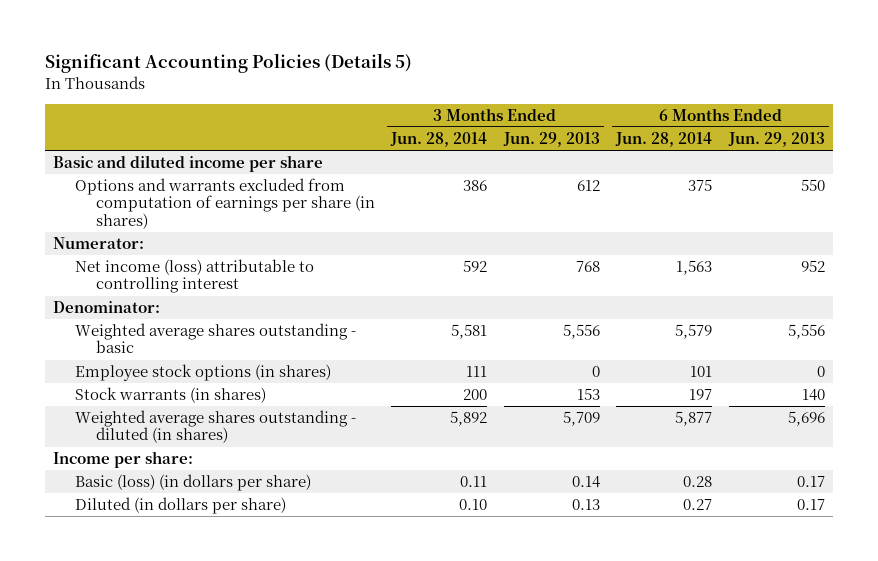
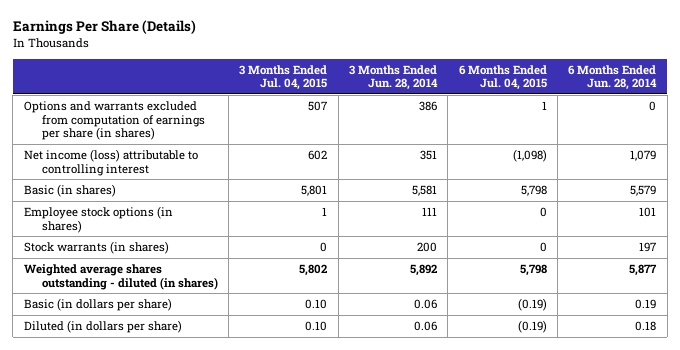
- Significant Accounting Policies (Details 5)
+ Earnings Per Share (Details)
- | 3 Months Ended Jun. 28, 2014 | 3 Months Ended Jun. 29, 2013 | 6 Months Ended Jun. 28, 2014 | 6 Months Ended Jun. 29, 2013
+ | 3 Months Ended Jul. 04, 2015 | 3 Months Ended Jun. 28, 2014 | 6 Months Ended Jul. 04, 2015 | 6 Months Ended Jun. 28, 2014
- Basic and diluted income per share
- Options and warrants excluded from computation of earnings per share (in shares) | 386 | 612 | 375 | 550
- Numerator:
- Net income (loss) attributable to controlling interest | 592 | 768 | 1,563 | 952
- Denominator:
- Weighted average shares outstanding - basic | 5,581 | 5,556 | 5,579 | 5,556
+ Options and warrants excluded from computation of earnings per share (in shares) | 507 | 386 | 1 | 0
+ Net income (loss) attributable to controlling interest | 602 | 351 | (1,098) | 1,079
+ Basic (in shares) | 5,801 | 5,581 | 5,798 | 5,579
- Income per share:
- Basic (loss) (in dollars per share) | 0.11 | 0.14 | 0.28 | 0.17
- Diluted (in dollars per share) | 0.10 | 0.13 | 0.27 | 0.17
+ Basic (in dollars per share) | 0.10 | 0.06 | (0.19) | 0.19
+ Diluted (in dollars per share) | 0.10 | 0.06 | (0.19) | 0.18

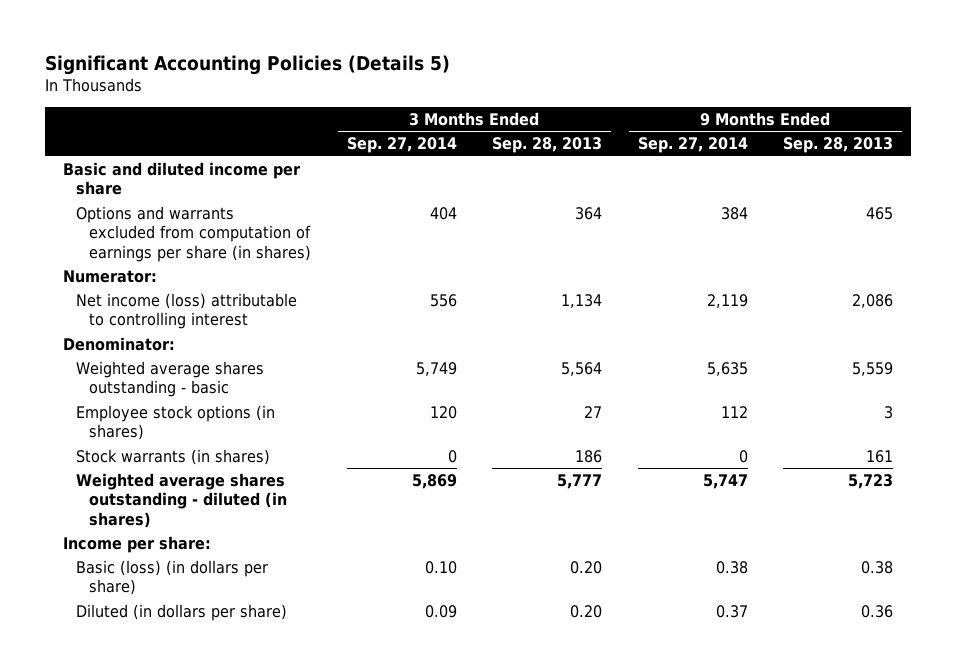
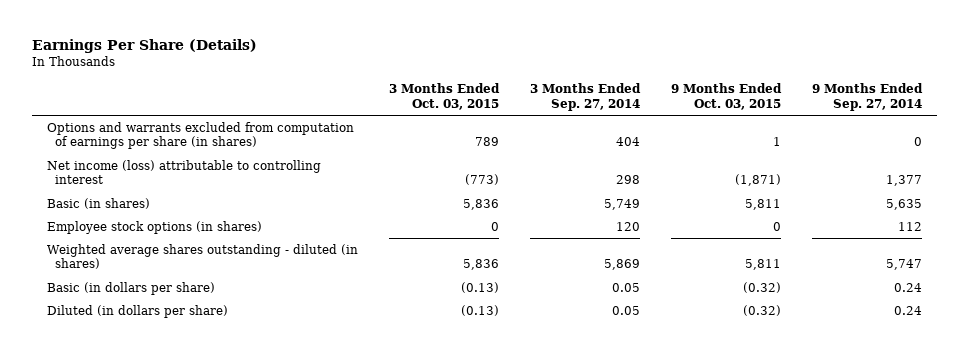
- Significant Accounting Policies (Details 5)
+ Earnings Per Share (Details)
- | 3 Months Ended Sep. 27, 2014 | 3 Months Ended Sep. 28, 2013 | 9 Months Ended Sep. 27, 2014 | 9 Months Ended Sep. 28, 2013
+ | 3 Months Ended Oct. 03, 2015 | 3 Months Ended Sep. 27, 2014 | 9 Months Ended Oct. 03, 2015 | 9 Months Ended Sep. 27, 2014
- Basic and diluted income per share
- Options and warrants excluded from computation of earnings per share (in shares) | 404 | 364 | 384 | 465
- Numerator:
- Net income (loss) attributable to controlling interest | 556 | 1,134 | 2,119 | 2,086
- Denominator:
- Weighted average shares outstanding - basic | 5,749 | 5,564 | 5,635 | 5,559
+ Options and warrants excluded from computation of earnings per share (in shares) | 789 | 404 | 1 | 0
+ Net income (loss) attributable to controlling interest | (773) | 298 | (1,871) | 1,377
+ Basic (in shares) | 5,836 | 5,749 | 5,811 | 5,635
- Stock warrants (in shares) | 0 | 186 | 0 | 161
- Income per share:
- Basic (loss) (in dollars per share) | 0.10 | 0.20 | 0.38 | 0.38
- Diluted (in dollars per share) | 0.09 | 0.20 | 0.37 | 0.36
+ Basic (in dollars per share) | (0.13) | 0.05 | (0.32) | 0.24
+ Diluted (in dollars per share) | (0.13) | 0.05 | (0.32) | 0.24

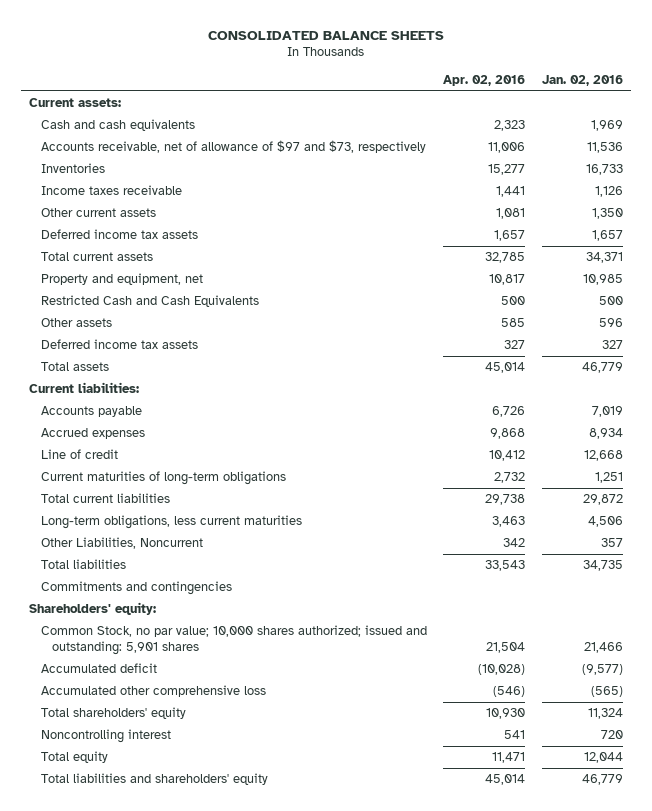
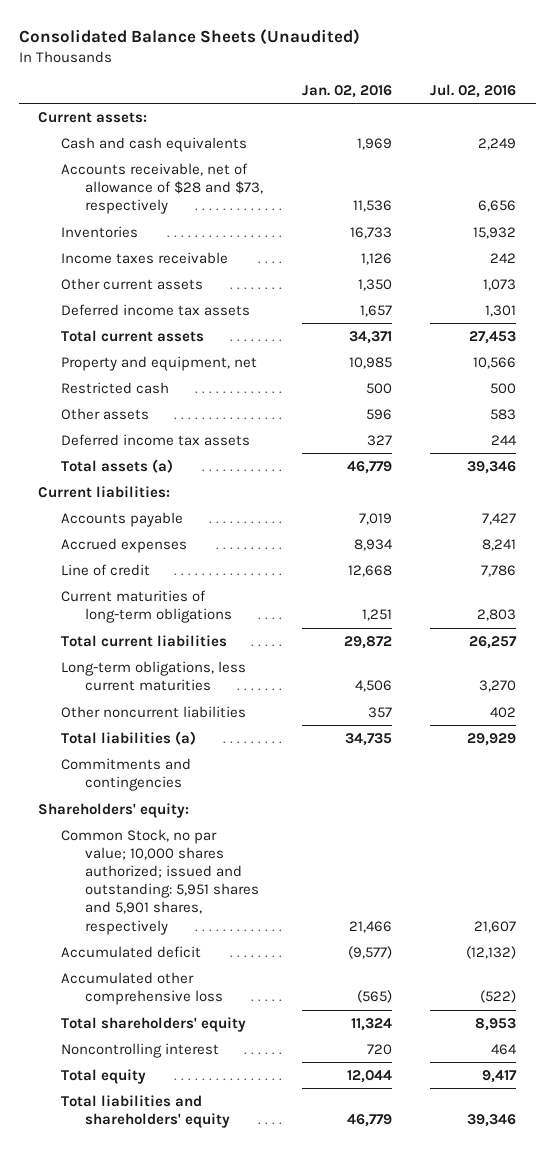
- CONSOLIDATED BALANCE SHEETS
+ Consolidated Balance Sheets (Unaudited)
- | Apr. 02, 2016 | Jan. 02, 2016
+ | Jan. 02, 2016 | Jul. 02, 2016
- Accounts receivable, net of allowance of $97 and $73, respectively | 11,006 | 11,536
+ Accounts receivable, net of allowance of $28 and $73, respectively | 11,536 | 6,656
- Restricted Cash and Cash Equivalents | 500 | 500
+ Restricted cash | 500 | 500
- Total assets | 45,014 | 46,779
+ Total assets (a) | 46,779 | 39,346
- Other Liabilities, Noncurrent | 342 | 357
- Total liabilities | 33,543 | 34,735
+ Other noncurrent liabilities | 357 | 402
+ Total liabilities (a) | 34,735 | 29,929
- Common Stock, no par value; 10,000 shares authorized; issued and outstanding: 5,901 shares | 21,504 | 21,466
+ Common Stock, no par value; 10,000 shares authorized; issued and outstanding: 5,951 shares and 5,901 shares, respectively | 21,466 | 21,607

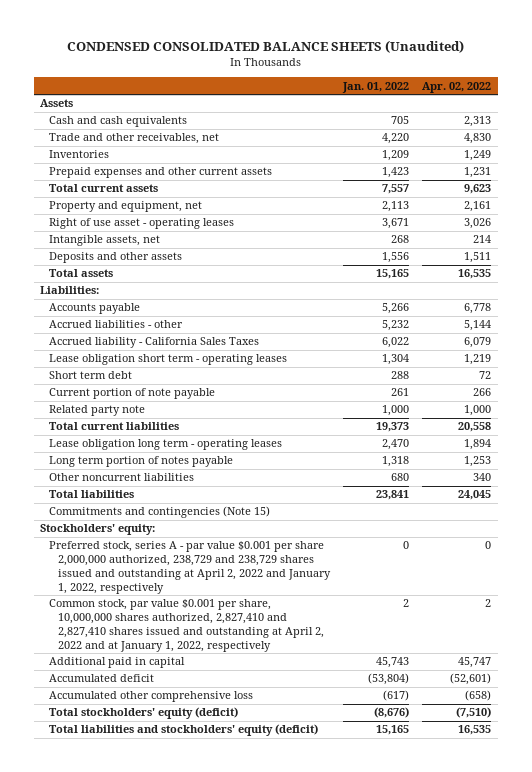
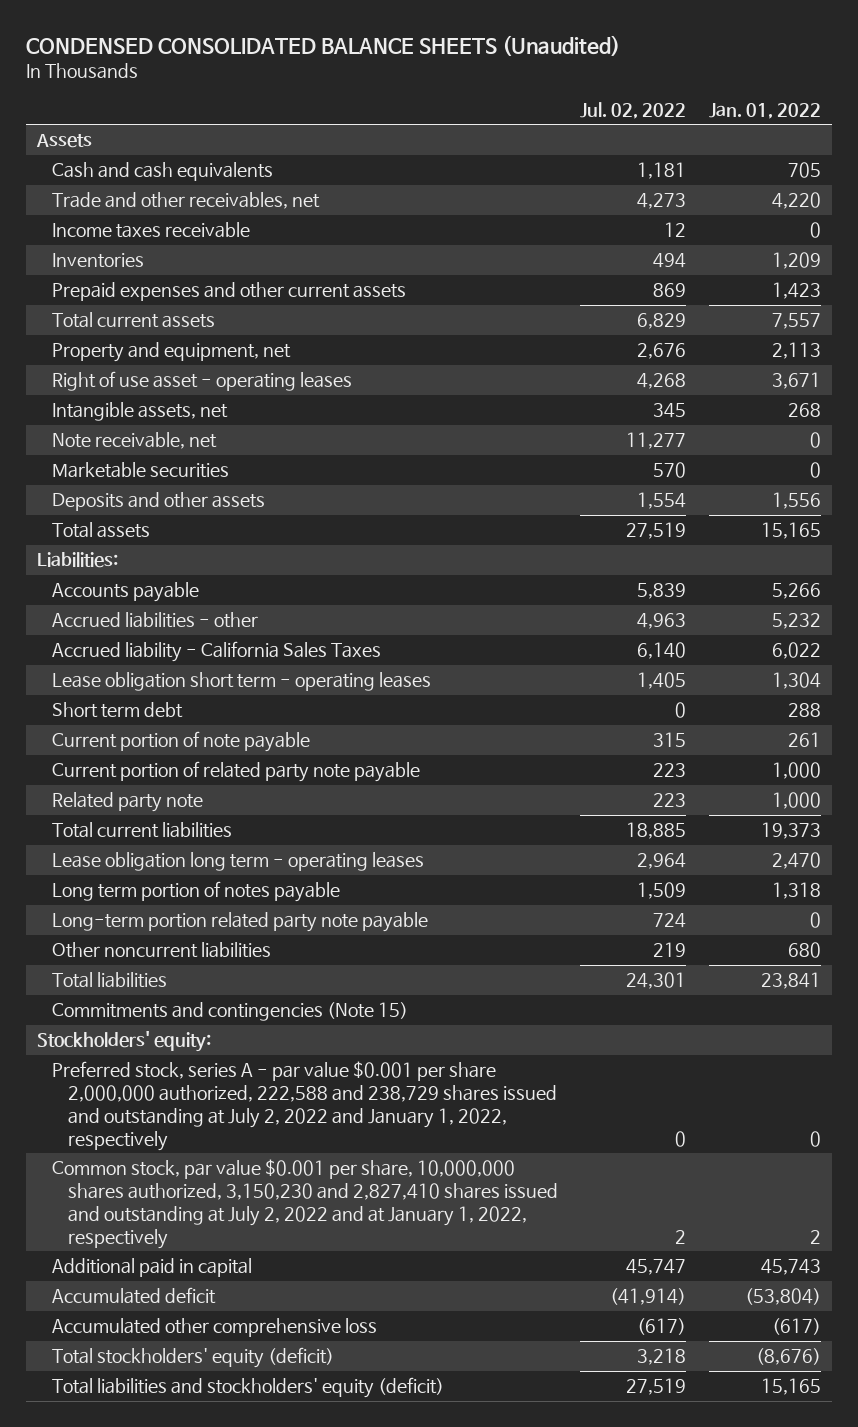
- | Jan. 01, 2022 | Apr. 02, 2022
+ | Jul. 02, 2022 | Jan. 01, 2022
+ Income taxes receivable | 12 | 0
+ Note receivable, net | 11,277 | 0
+ Marketable securities | 570 | 0
+ Current portion of related party note payable | 223 | 1,000
+ Long-term portion related party note payable | 724 | 0
- Preferred stock, series A - par value $0.001 per share 2,000,000 authorized, 238,729 and 238,729 shares issued and outstanding at April 2, 2022 and January 1, 2022, respectively | 0 | 0
- Common stock, par value $0.001 per share, 10,000,000 shares authorized, 2,827,410 and 2,827,410 shares issued and outstanding at April 2, 2022 and at January 1, 2022, respectively | 2 | 2
+ Preferred stock, series A - par value $0.001 per share 2,000,000 authorized, 222,588 and 238,729 shares issued and outstanding at July 2, 2022 and January 1, 2022, respectively | 0 | 0
+ Common stock, par value $0.001 per share, 10,000,000 shares authorized, 3,150,230 and 2,827,410 shares issued and outstanding at July 2, 2022 and at January 1, 2022, respectively | 2 | 2

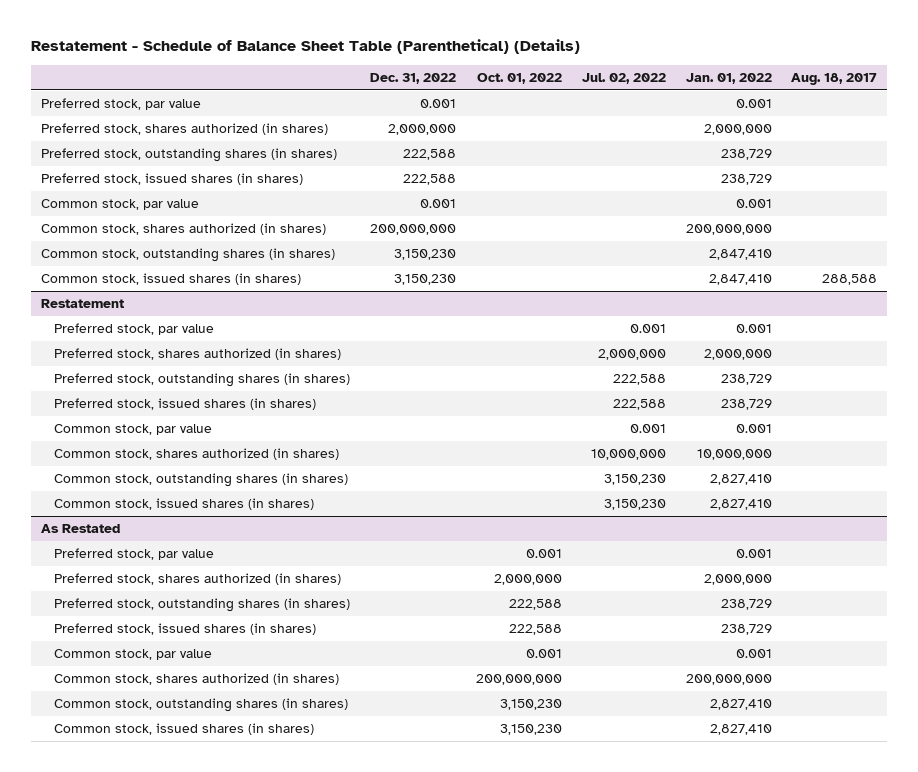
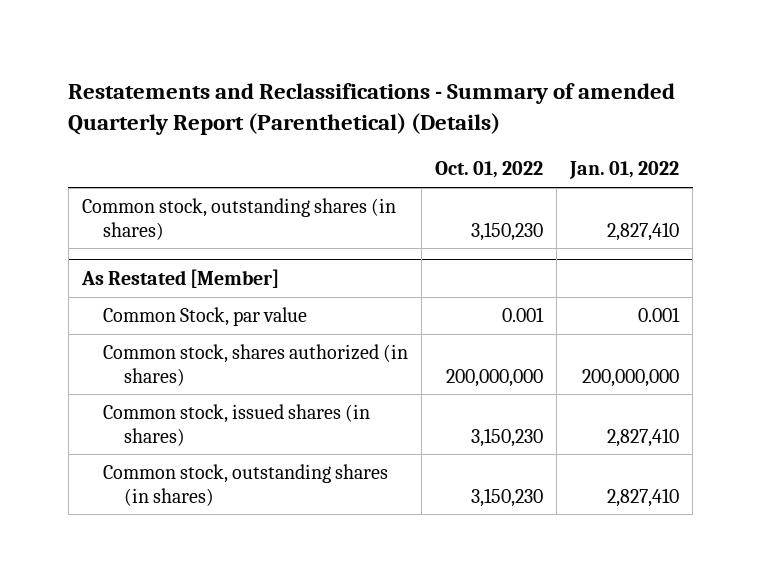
- Restatement - Schedule of Balance Sheet Table (Parenthetical) (Details)
+ Restatements and Reclassifications - Summary of amended Quarterly Report (Parenthetical) (Details)
- | Dec. 31, 2022 | Oct. 01, 2022 | Jul. 02, 2022 | Jan. 01, 2022 | Aug. 18, 2017
+ | Oct. 01, 2022 | Jan. 01, 2022
- Preferred stock, par value | 0.001 | | | 0.001 |
- Preferred stock, shares authorized (in shares) | 2,000,000 | | | 2,000,000 |
- Preferred stock, outstanding shares (in shares) | 222,588 | | | 238,729 |
- Preferred stock, issued shares (in shares) | 222,588 | | | 238,729 |
- Common stock, par value | 0.001 | | | 0.001 |
- Common stock, shares authorized (in shares) | 200,000,000 | | | 200,000,000 |
- Common stock, outstanding shares (in shares) | 3,150,230 | | | 2,847,410 |
- Common stock, issued shares (in shares) | 3,150,230 | | | 2,847,410 | 288,588
- Restatement
- Preferred stock, par value | | | 0.001 | 0.001 |
- Preferred stock, shares authorized (in shares) | | | 2,000,000 | 2,000,000 |
- Preferred stock, outstanding shares (in shares) | | | 222,588 | 238,729 |
- Preferred stock, issued shares (in shares) | | | 222,588 | 238,729 |
- Common stock, par value | | | 0.001 | 0.001 |
- Common stock, shares authorized (in shares) | | | 10,000,000 | 10,000,000 |
- Common stock, outstanding shares (in shares) | | | 3,150,230 | 2,827,410 |
- Common stock, issued shares (in shares) | | | 3,150,230 | 2,827,410 |
- As Restated
- Preferred stock, par value | | 0.001 | | 0.001 |
- Preferred stock, shares authorized (in shares) | | 2,000,000 | | 2,000,000 |
- Preferred stock, outstanding shares (in shares) | | 222,588 | | 238,729 |
- Preferred stock, issued shares (in shares) | | 222,588 | | 238,729 |
- Common stock, par value | | 0.001 | | 0.001 |
- Common stock, shares authorized (in shares) | | 200,000,000 | | 200,000,000 |
+ As Restated [Member]
+ Common Stock, par value | 0.001 | 0.001
+ Common stock, shares authorized (in shares) | 200,000,000 | 200,000,000
+ Common stock, outstanding shares (in shares) | 3,150,230 | 2,827,410

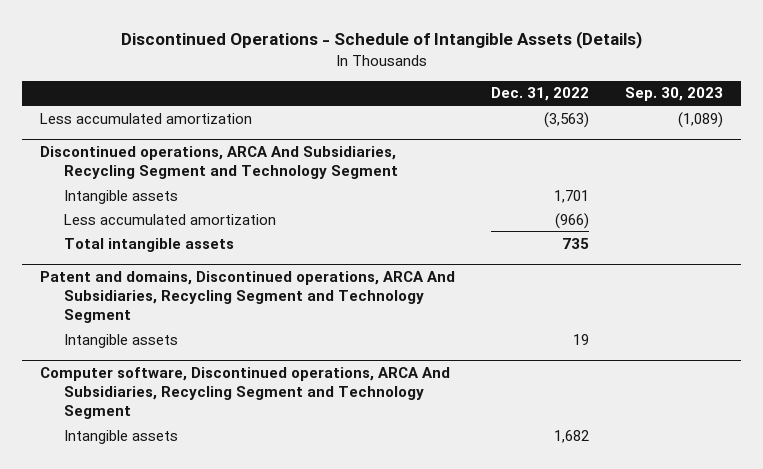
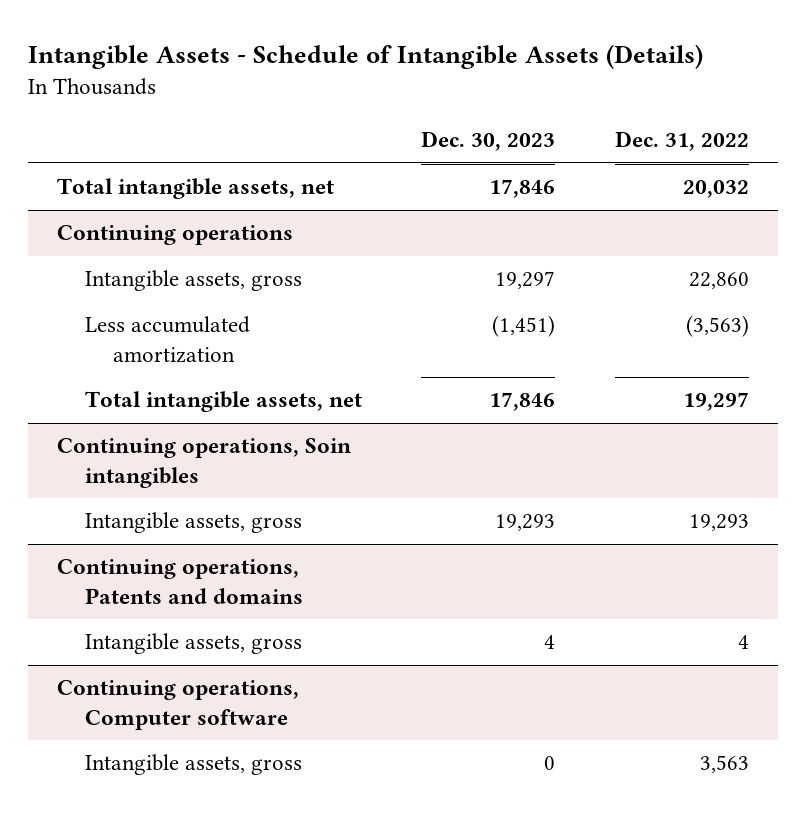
- Discontinued Operations - Schedule of Intangible Assets (Details)
+ Intangible Assets - Schedule of Intangible Assets (Details)
- | Dec. 31, 2022 | Sep. 30, 2023
+ | Dec. 30, 2023 | Dec. 31, 2022
+ Total intangible assets, net | 17,846 | 20,032
+ Continuing operations
+ Intangible assets, gross | 19,297 | 22,860
- Discontinued operations, ARCA And Subsidiaries, Recycling Segment and Technology Segment
- Intangible assets | 1,701 |
- Less accumulated amortization | (966) |
- Total intangible assets | 735 |
- Patent and domains, Discontinued operations, ARCA And Subsidiaries, Recycling Segment and Technology Segment
- Intangible assets | 19 |
- Computer software, Discontinued operations, ARCA And Subsidiaries, Recycling Segment and Technology Segment
- Intangible assets | 1,682 |
+ Total intangible assets, net | 17,846 | 19,297
+ Continuing operations, Soin intangibles
+ Intangible assets, gross | 19,293 | 19,293
+ Continuing operations, Patents and domains
+ Intangible assets, gross | 4 | 4
+ Continuing operations, Computer software
+ Intangible assets, gross | 0 | 3,563

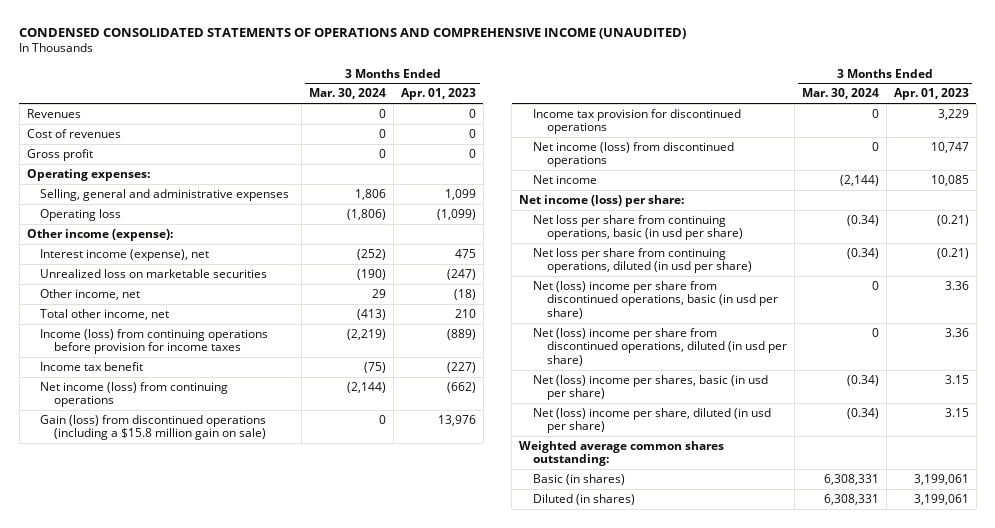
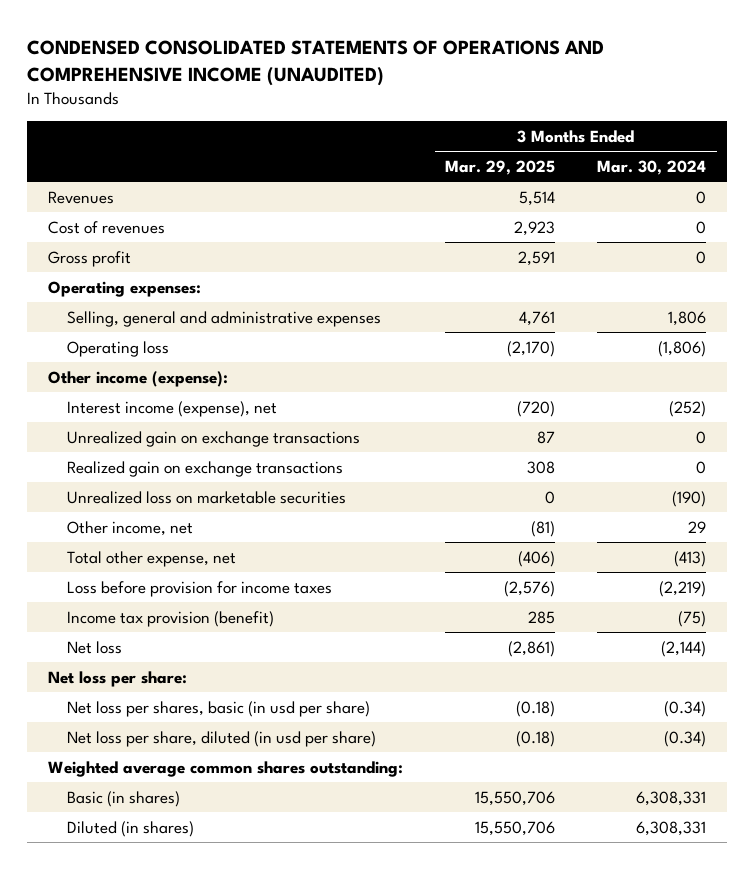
- | 3 Months Ended Mar. 30, 2024 | 3 Months Ended Apr. 01, 2023
+ | 3 Months Ended Mar. 29, 2025 | 3 Months Ended Mar. 30, 2024
+ Unrealized gain on exchange transactions | 87 | 0
+ Realized gain on exchange transactions | 308 | 0
- Total other income, net | (413) | 210
- Income (loss) from continuing operations before provision for income taxes | (2,219) | (889)
- Income tax benefit | (75) | (227)
- Net income (loss) from continuing operations | (2,144) | (662)
- Gain (loss) from discontinued operations (including a $15.8 million gain on sale) | 0 | 13,976
- Income tax provision for discontinued operations | 0 | 3,229
- Net income (loss) from discontinued operations | 0 | 10,747
- Net income | (2,144) | 10,085
- Net income (loss) per share:
- Net loss per share from continuing operations, basic (in usd per share) | (0.34) | (0.21)
- Net loss per share from continuing operations, diluted (in usd per share) | (0.34) | (0.21)
- Net (loss) income per share from discontinued operations, basic (in usd per share) | 0 | 3.36
- Net (loss) income per share from discontinued operations, diluted (in usd per share) | 0 | 3.36
- Net (loss) income per shares, basic (in usd per share) | (0.34) | 3.15
- Net (loss) income per share, diluted (in usd per share) | (0.34) | 3.15
+ Total other expense, net | (406) | (413)
+ Loss before provision for income taxes | (2,576) | (2,219)
+ Income tax provision (benefit) | 285 | (75)
+ Net loss | (2,861) | (2,144)
+ Net loss per share:
+ Net loss per shares, basic (in usd per share) | (0.18) | (0.34)
+ Net loss per share, diluted (in usd per share) | (0.18) | (0.34)

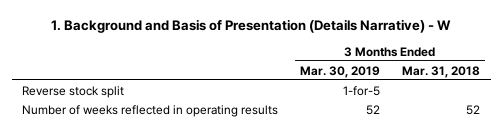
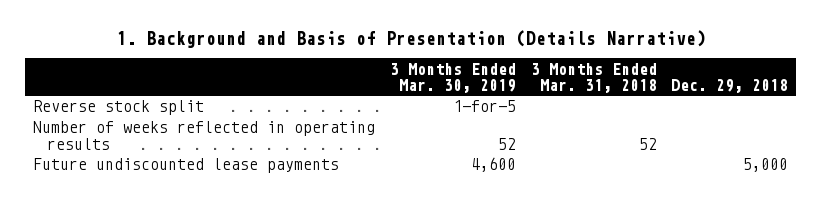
- 1. Background and Basis of Presentation (Details Narrative) - W
+ 1. Background and Basis of Presentation (Details Narrative)
- | 3 Months Ended Mar. 30, 2019 | 3 Months Ended Mar. 31, 2018
+ | 3 Months Ended Mar. 30, 2019 | 3 Months Ended Mar. 31, 2018 | Dec. 29, 2018
+ Future undiscounted lease payments | 4,600 | | 5,000

